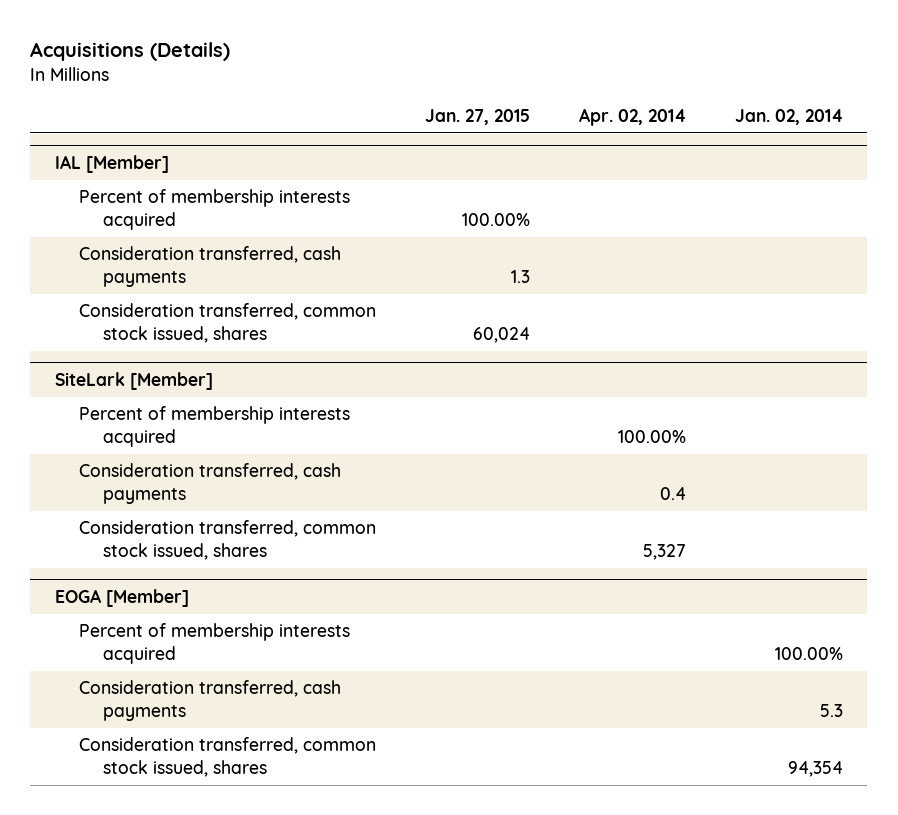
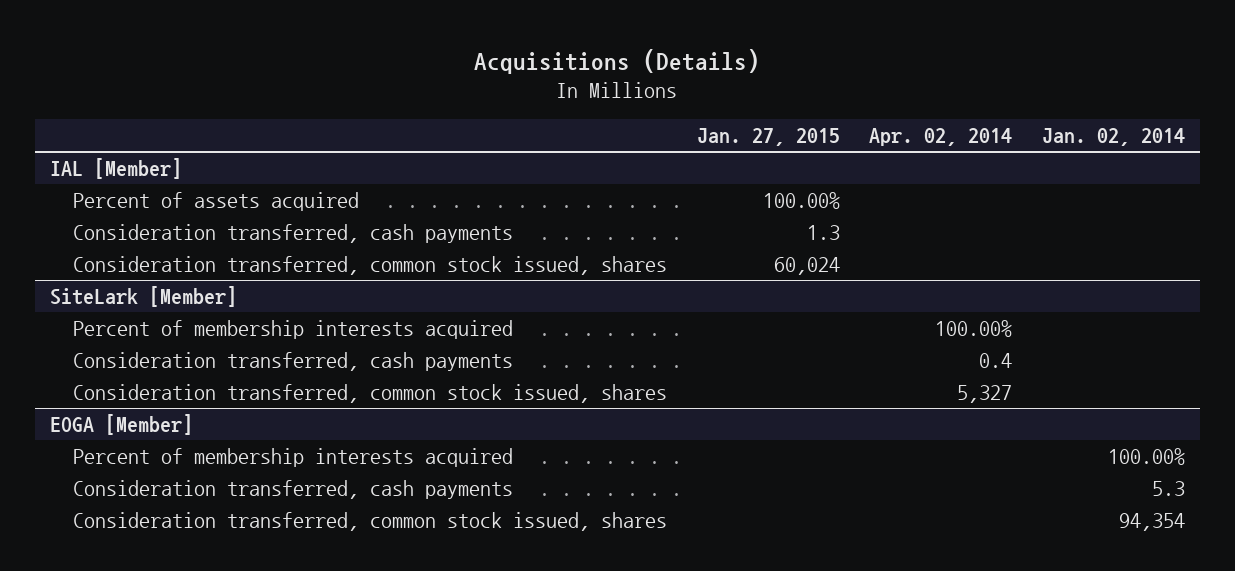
@ IAL [Member]
- Percent of membership interests acquired | 100.00% | |
+ Percent of assets acquired | 100.00% | |

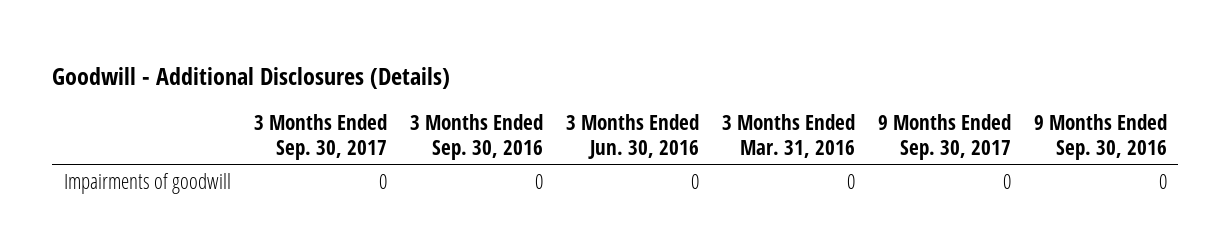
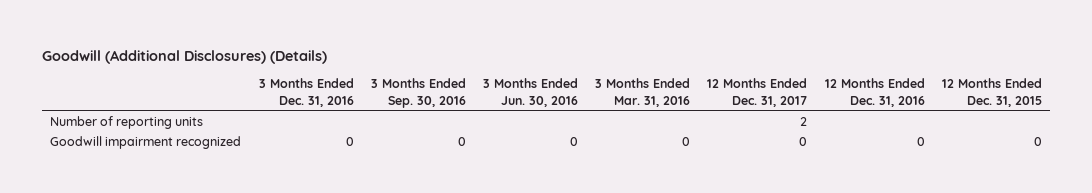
- Goodwill - Additional Disclosures (Details)
+ Goodwill (Additional Disclosures) (Details)
- | 3 Months Ended Sep. 30, 2017 | 3 Months Ended Sep. 30, 2016 | 3 Months Ended Jun. 30, 2016 | 3 Months Ended Mar. 31, 2016 | 9 Months Ended Sep. 30, 2017 | 9 Months Ended Sep. 30, 2016
+ | 3 Months Ended Dec. 31, 2016 | 3 Months Ended Sep. 30, 2016 | 3 Months Ended Jun. 30, 2016 | 3 Months Ended Mar. 31, 2016 | 12 Months Ended Dec. 31, 2017 | 12 Months Ended Dec. 31, 2016 | 12 Months Ended Dec. 31, 2015
- Impairments of goodwill | 0 | 0 | 0 | 0 | 0 | 0
+ Number of reporting units | | | | | 2 | |
+ Goodwill impairment recognized | 0 | 0 | 0 | 0 | 0 | 0 | 0

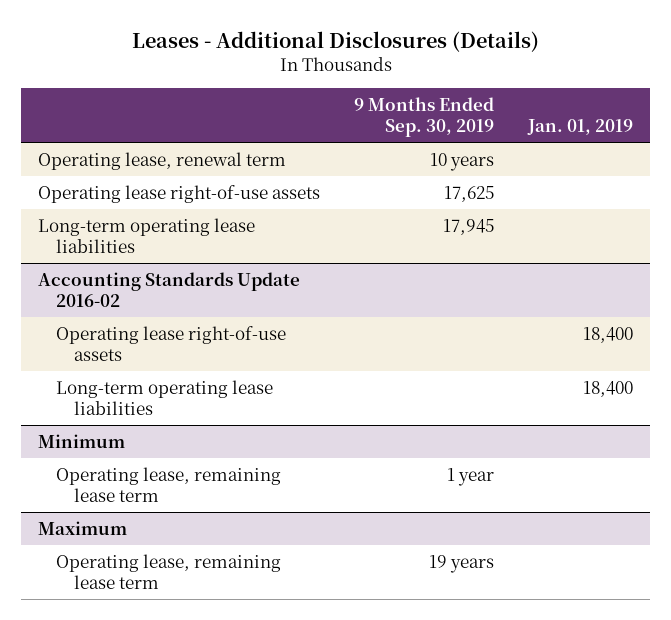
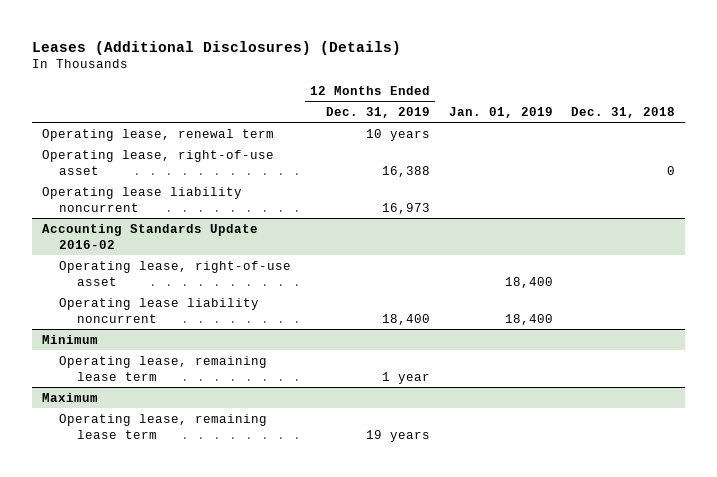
- Leases - Additional Disclosures (Details)
+ Leases (Additional Disclosures) (Details)
- | 9 Months Ended Sep. 30, 2019 | Jan. 01, 2019
+ | 12 Months Ended Dec. 31, 2019 | Jan. 01, 2019 | Dec. 31, 2018
- Operating lease right-of-use assets | 17,625 |
- Long-term operating lease liabilities | 17,945 |
+ Operating lease, right-of-use asset | 16,388 | | 0
+ Operating lease liability noncurrent | 16,973 | |
@ Accounting Standards Update 2016-02
- Operating lease right-of-use assets | | 18,400
- Long-term operating lease liabilities | | 18,400
+ Operating lease, right-of-use asset | | 18,400 |
+ Operating lease liability noncurrent | 18,400 | 18,400 |

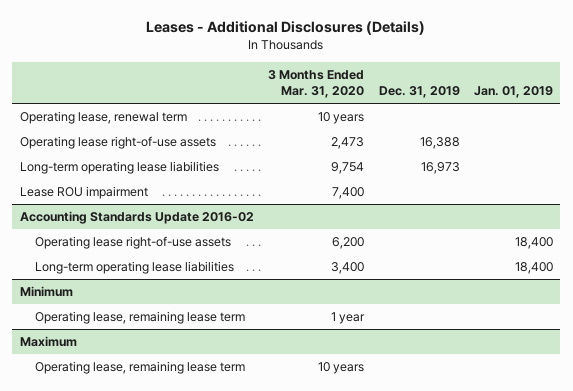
- Leases (Additional Disclosures) (Details)
+ Leases - Additional Disclosures (Details)
- | 12 Months Ended Dec. 31, 2019 | Jan. 01, 2019 | Dec. 31, 2018
+ | 3 Months Ended Mar. 31, 2020 | Dec. 31, 2019 | Jan. 01, 2019
- Operating lease, right-of-use asset | 16,388 | | 0
- Operating lease liability noncurrent | 16,973 | |
+ Operating lease right-of-use assets | 2,473 | 16,388 |
+ Long-term operating lease liabilities | 9,754 | 16,973 |
+ Lease ROU impairment | 7,400 | |
@ Accounting Standards Update 2016-02
- Operating lease, right-of-use asset | | 18,400 |
- Operating lease liability noncurrent | 18,400 | 18,400 |
+ Operating lease right-of-use assets | 6,200 | | 18,400
+ Long-term operating lease liabilities | 3,400 | | 18,400

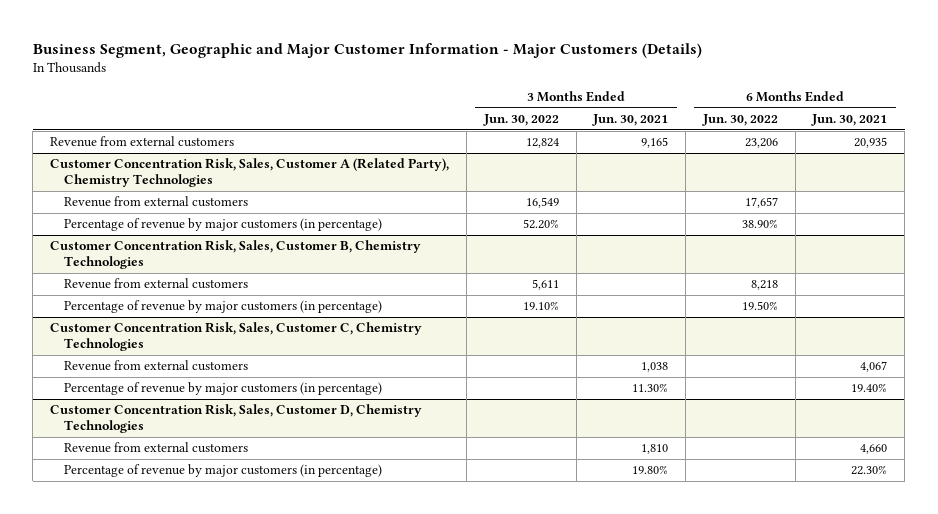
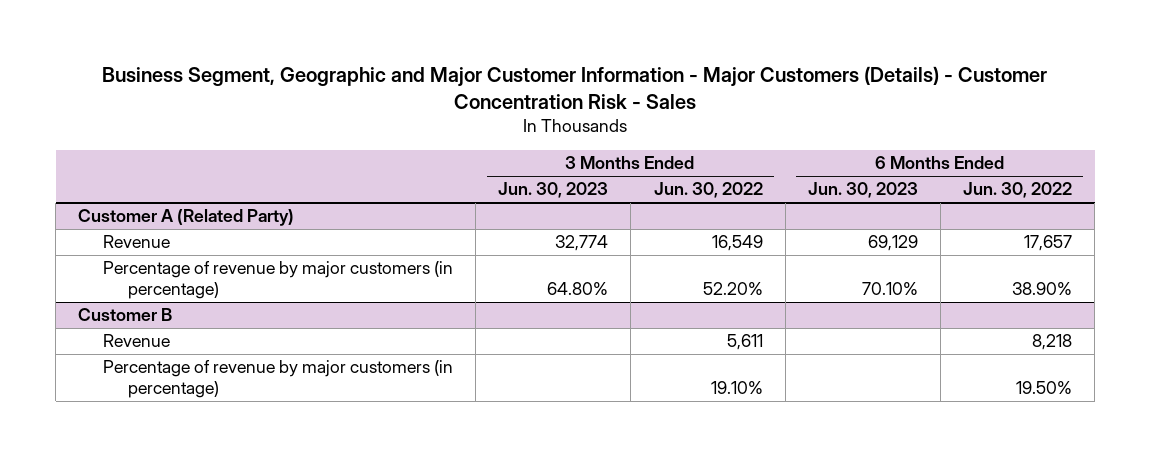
- Business Segment, Geographic and Major Customer Information - Major Customers (Details)
+ Business Segment, Geographic and Major Customer Information - Major Customers (Details) - Customer Concentration Risk - Sales
- | 3 Months Ended Jun. 30, 2022 | 3 Months Ended Jun. 30, 2021 | 6 Months Ended Jun. 30, 2022 | 6 Months Ended Jun. 30, 2021
+ | 3 Months Ended Jun. 30, 2023 | 3 Months Ended Jun. 30, 2022 | 6 Months Ended Jun. 30, 2023 | 6 Months Ended Jun. 30, 2022
- Revenue from external customers | 12,824 | 9,165 | 23,206 | 20,935
- Customer Concentration Risk, Sales, Customer A (Related Party), Chemistry Technologies
- Revenue from external customers | 16,549 | | 17,657 |
+ Customer A (Related Party)
+ Revenue | 32,774 | 16,549 | 69,129 | 17,657
- Customer Concentration Risk, Sales, Customer B, Chemistry Technologies
- Revenue from external customers | 5,611 | | 8,218 |
+ Customer B
+ Revenue | | 5,611 | | 8,218
- Customer Concentration Risk, Sales, Customer C, Chemistry Technologies
- Revenue from external customers | | 1,038 | | 4,067
- Percentage of revenue by major customers (in percentage) | | 11.30% | | 19.40%
- Customer Concentration Risk, Sales, Customer D, Chemistry Technologies
- Revenue from external customers | | 1,810 | | 4,660
- Percentage of revenue by major customers (in percentage) | | 19.80% | | 22.30%

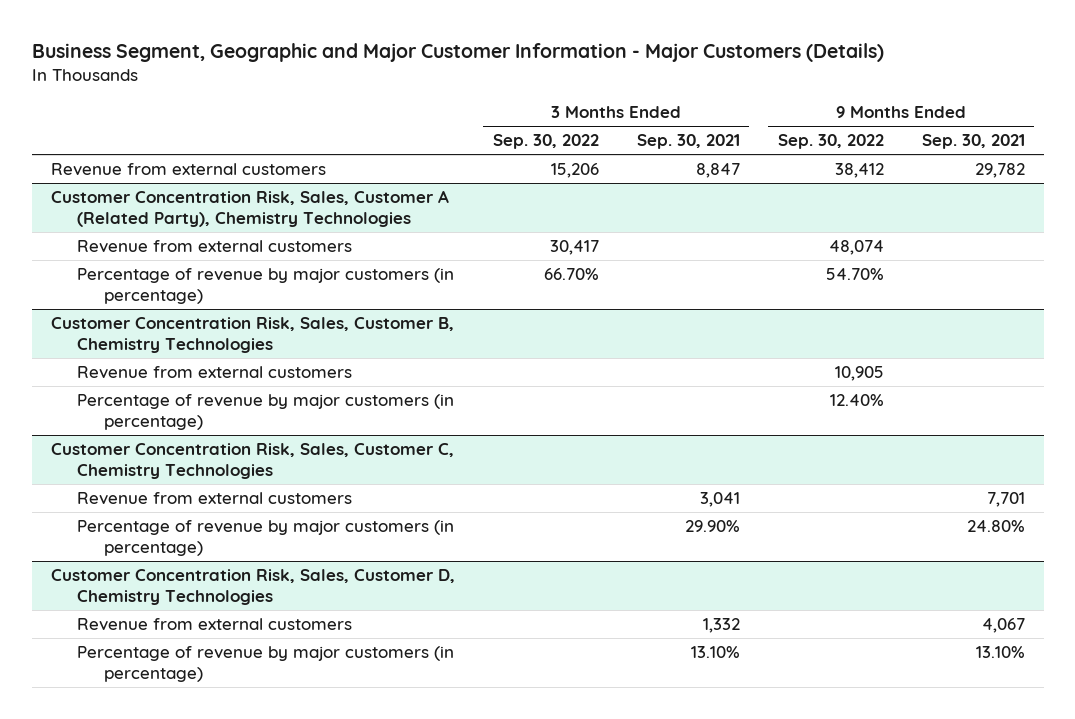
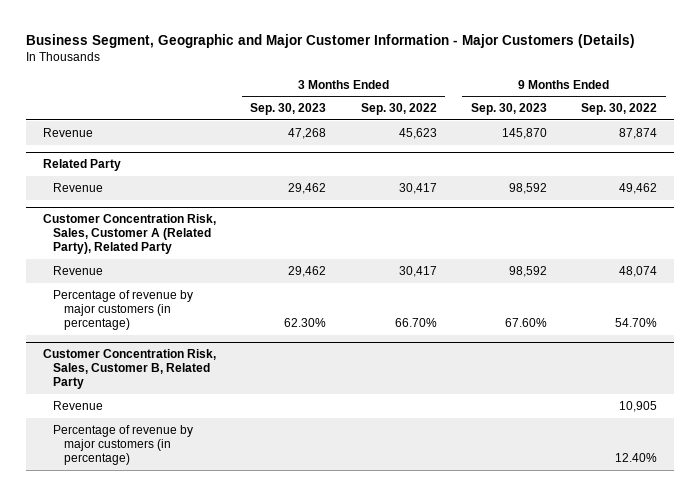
- | 3 Months Ended Sep. 30, 2022 | 3 Months Ended Sep. 30, 2021 | 9 Months Ended Sep. 30, 2022 | 9 Months Ended Sep. 30, 2021
+ | 3 Months Ended Sep. 30, 2023 | 3 Months Ended Sep. 30, 2022 | 9 Months Ended Sep. 30, 2023 | 9 Months Ended Sep. 30, 2022
- Revenue from external customers | 15,206 | 8,847 | 38,412 | 29,782
- Customer Concentration Risk, Sales, Customer A (Related Party), Chemistry Technologies
- Revenue from external customers | 30,417 | | 48,074 |
+ Revenue | 47,268 | 45,623 | 145,870 | 87,874
+ Related Party
+ Revenue | 29,462 | 30,417 | 98,592 | 49,462
+ Customer Concentration Risk, Sales, Customer A (Related Party), Related Party
+ Revenue | 29,462 | 30,417 | 98,592 | 48,074
- Customer Concentration Risk, Sales, Customer B, Chemistry Technologies
- Revenue from external customers | | | 10,905 |
+ Customer Concentration Risk, Sales, Customer B, Related Party
+ Revenue | | | | 10,905
- Customer Concentration Risk, Sales, Customer C, Chemistry Technologies
- Revenue from external customers | | 3,041 | | 7,701
- Percentage of revenue by major customers (in percentage) | | 29.90% | | 24.80%
- Customer Concentration Risk, Sales, Customer D, Chemistry Technologies
- Revenue from external customers | | 1,332 | | 4,067
- Percentage of revenue by major customers (in percentage) | | 13.10% | | 13.10%

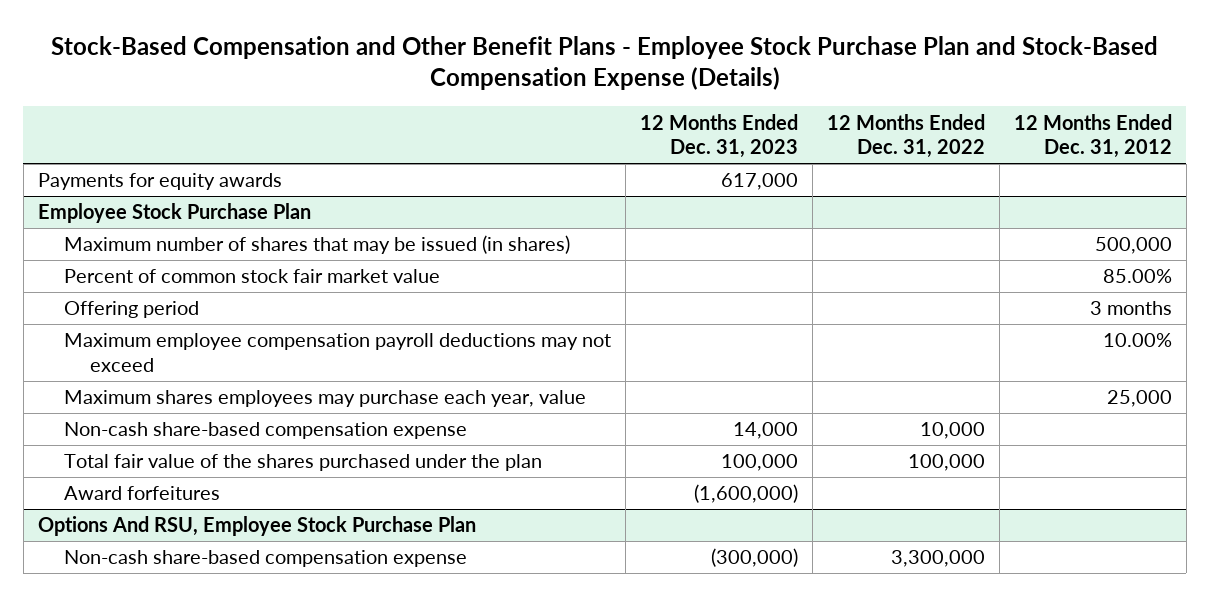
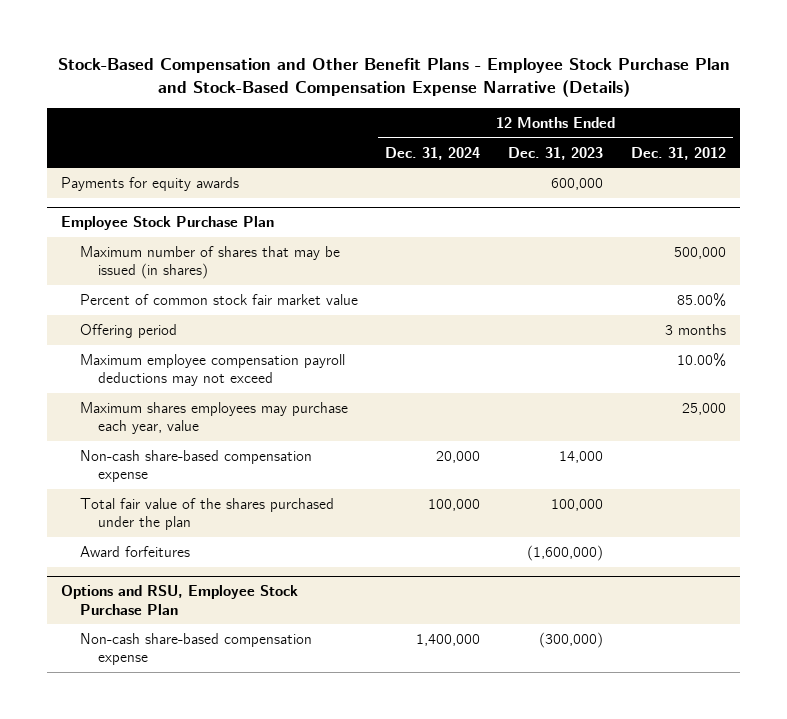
- Stock-Based Compensation and Other Benefit Plans - Employee Stock Purchase Plan and Stock-Based Compensation Expense (Details)
+ Stock-Based Compensation and Other Benefit Plans - Employee Stock Purchase Plan and Stock-Based Compensation Expense Narrative (Details)
- | 12 Months Ended Dec. 31, 2023 | 12 Months Ended Dec. 31, 2022 | 12 Months Ended Dec. 31, 2012
+ | 12 Months Ended Dec. 31, 2024 | 12 Months Ended Dec. 31, 2023 | 12 Months Ended Dec. 31, 2012
- Payments for equity awards | 617,000 | |
+ Payments for equity awards | | 600,000 |
- Options And RSU, Employee Stock Purchase Plan
+ Options and RSU, Employee Stock Purchase Plan

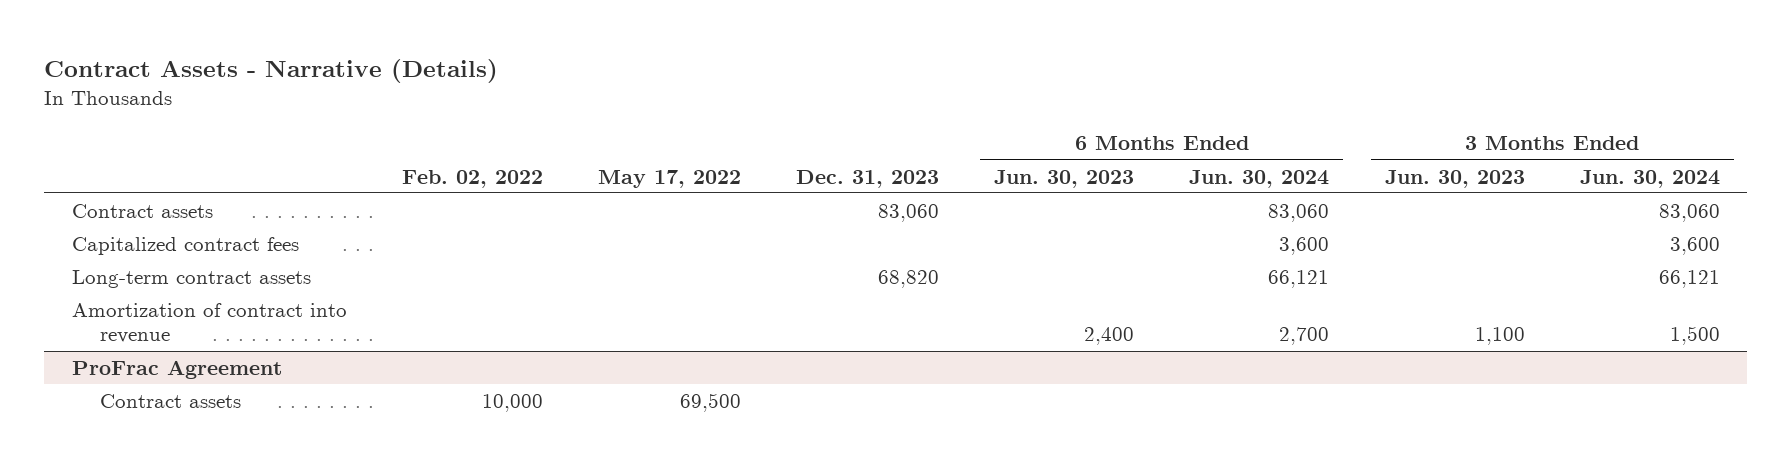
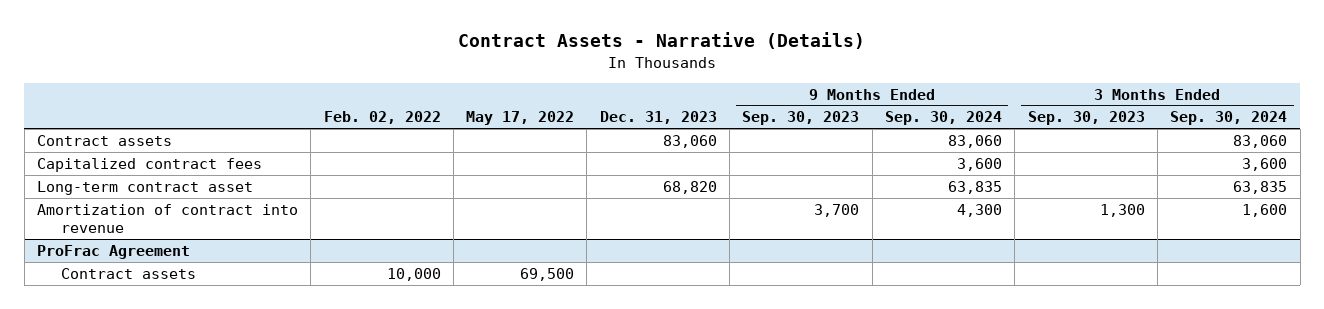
- | Feb. 02, 2022 | May 17, 2022 | Dec. 31, 2023 | 6 Months Ended Jun. 30, 2023 | 6 Months Ended Jun. 30, 2024 | 3 Months Ended Jun. 30, 2023 | 3 Months Ended Jun. 30, 2024
+ | Feb. 02, 2022 | May 17, 2022 | Dec. 31, 2023 | 9 Months Ended Sep. 30, 2023 | 9 Months Ended Sep. 30, 2024 | 3 Months Ended Sep. 30, 2023 | 3 Months Ended Sep. 30, 2024
- Long-term contract assets | | | 68,820 | | 66,121 | | 66,121
+ Long-term contract asset | | | 68,820 | | 63,835 | | 63,835

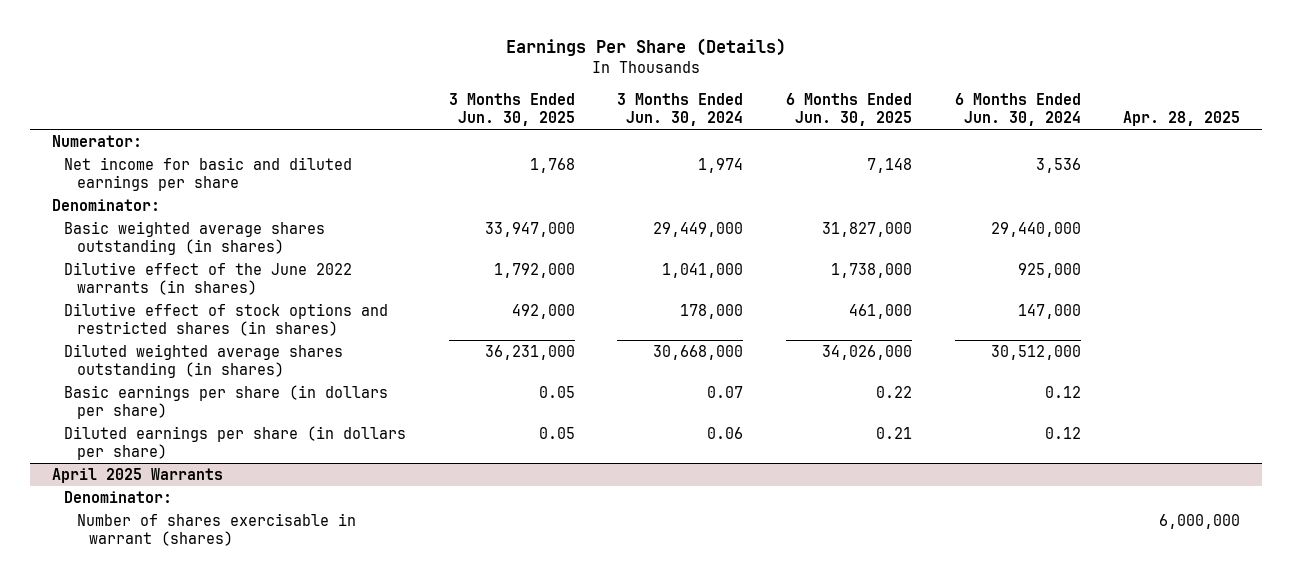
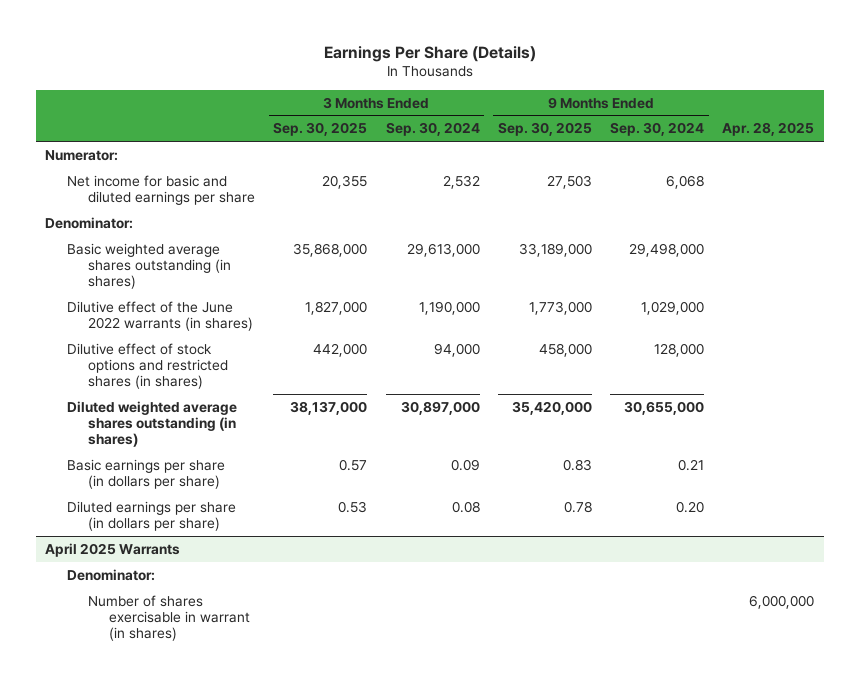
- | 3 Months Ended Jun. 30, 2025 | 3 Months Ended Jun. 30, 2024 | 6 Months Ended Jun. 30, 2025 | 6 Months Ended Jun. 30, 2024 | Apr. 28, 2025
+ | 3 Months Ended Sep. 30, 2025 | 3 Months Ended Sep. 30, 2024 | 9 Months Ended Sep. 30, 2025 | 9 Months Ended Sep. 30, 2024 | Apr. 28, 2025
@ April 2025 Warrants
- Number of shares exercisable in warrant (shares) | | | | | 6,000,000
+ Number of shares exercisable in warrant (in shares) | | | | | 6,000,000

